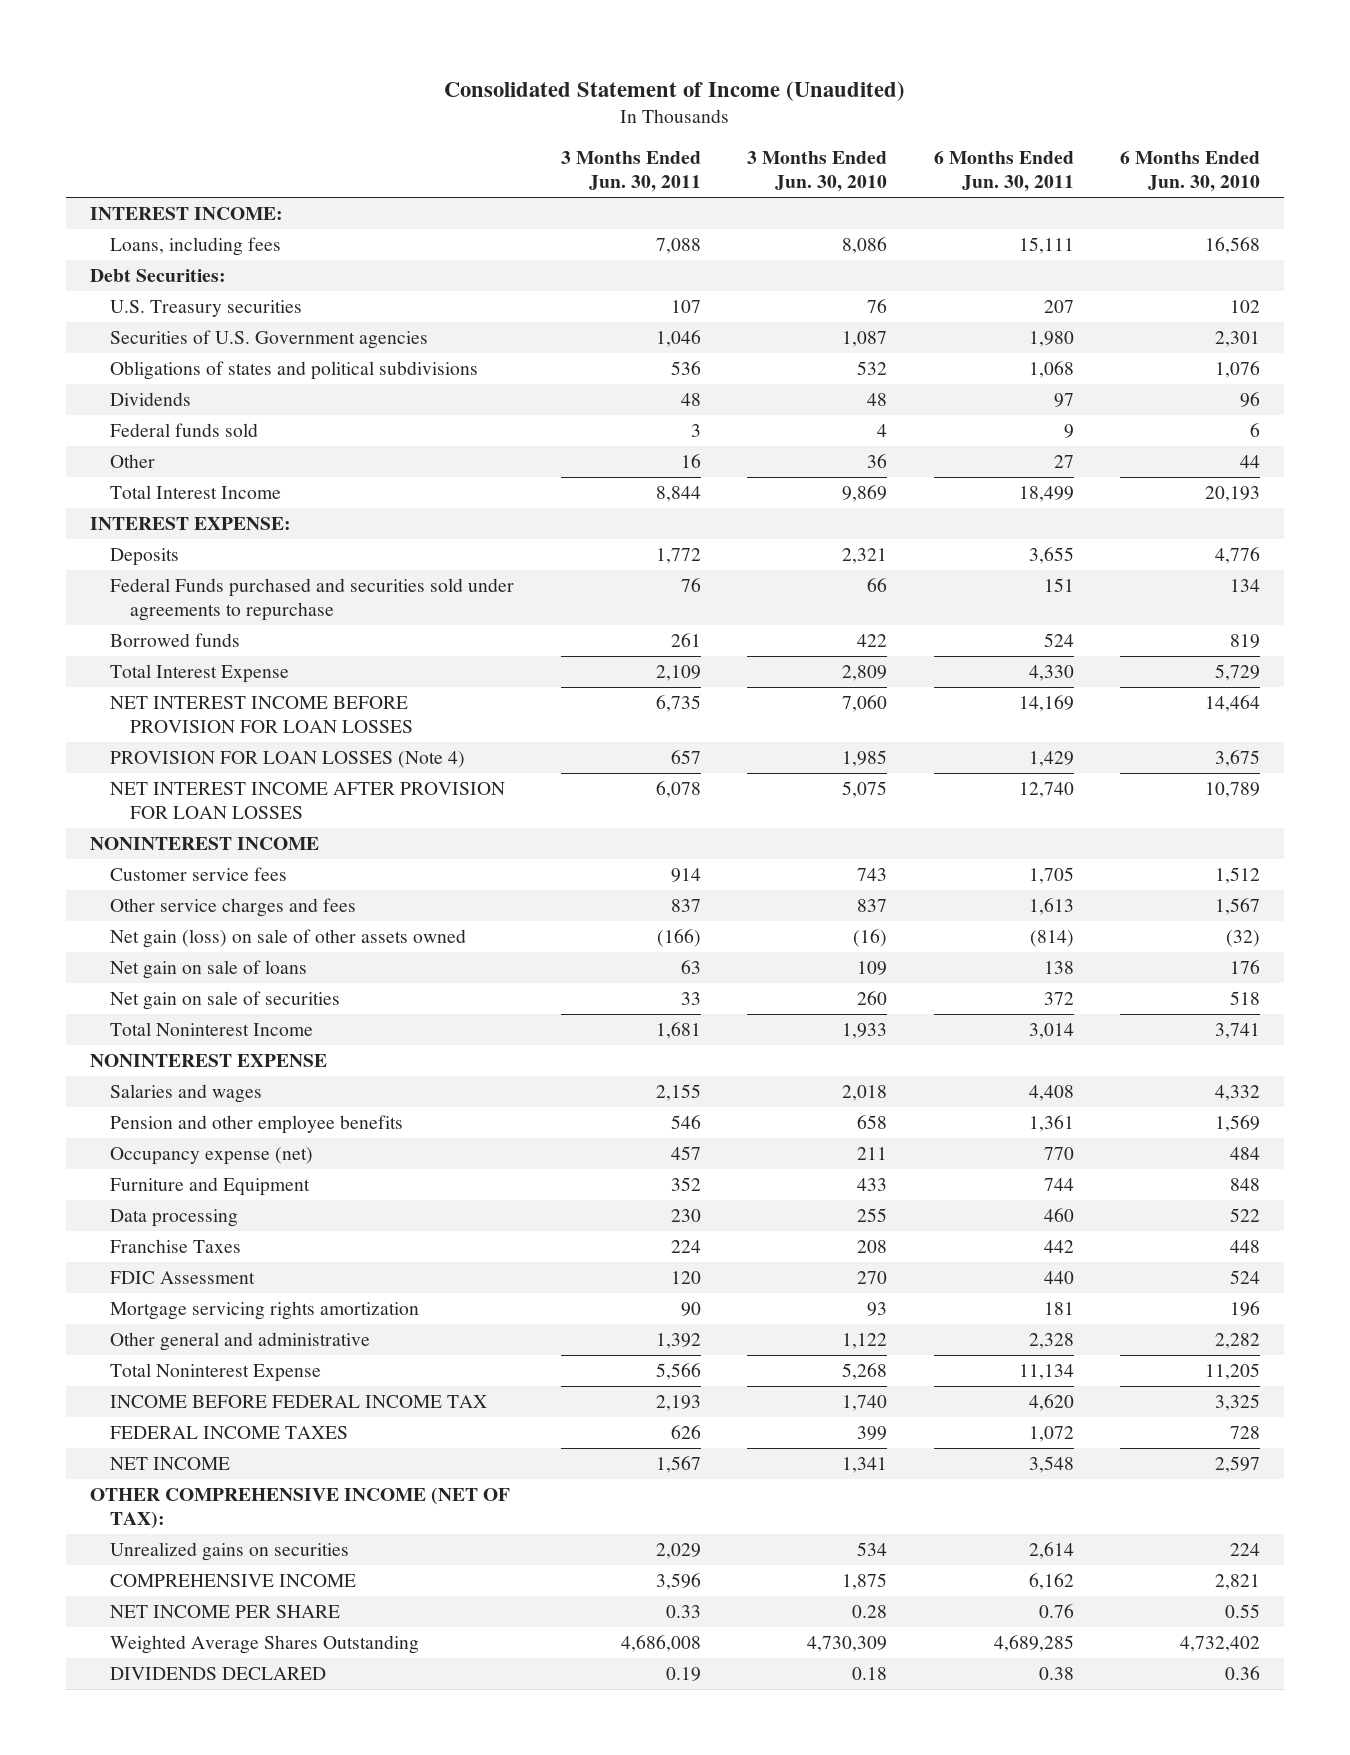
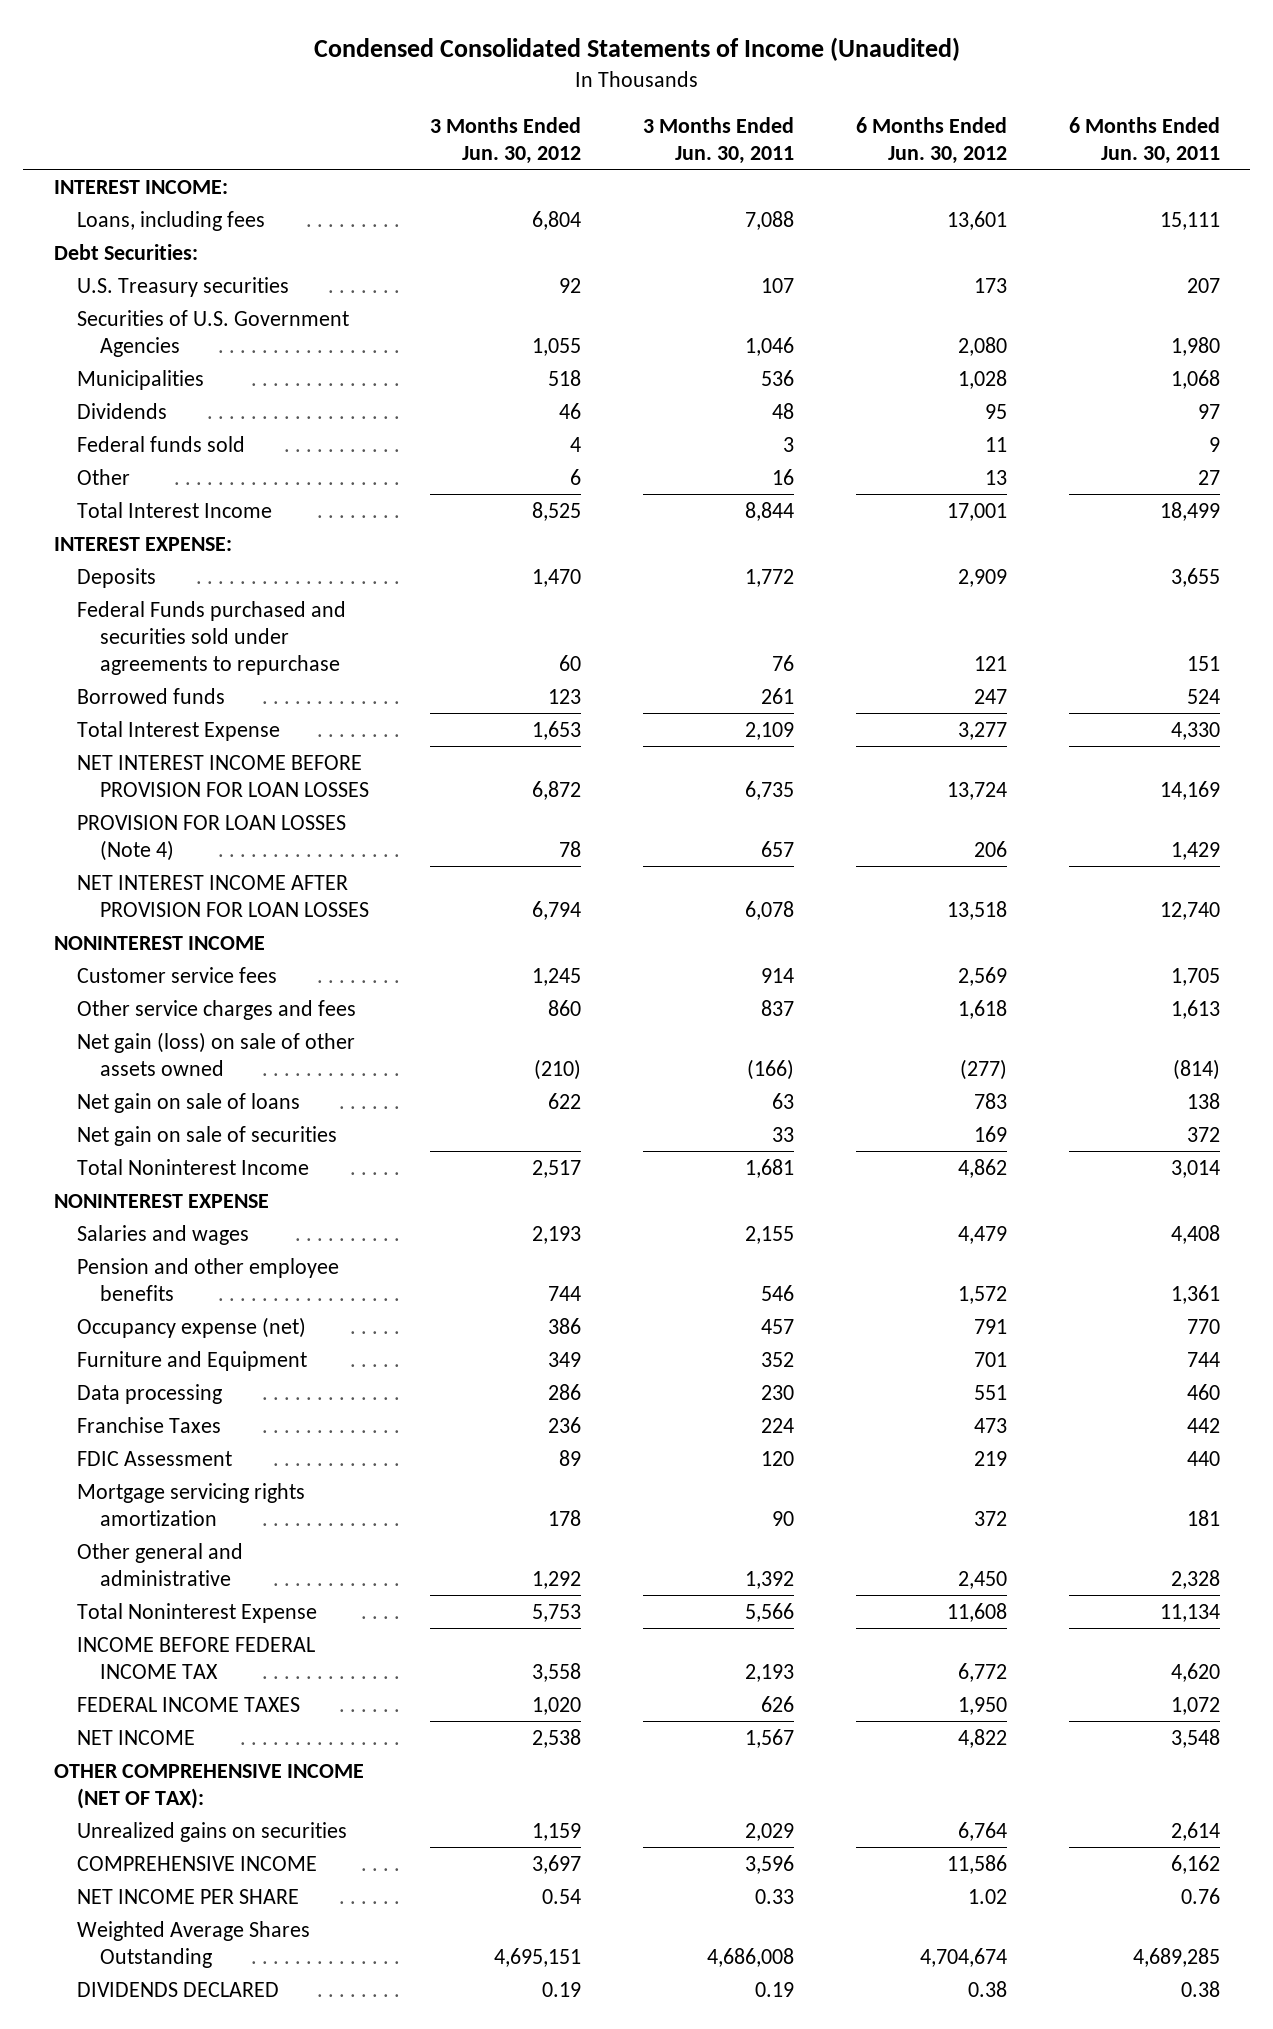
- Consolidated Statement of Income (Unaudited)
+ Condensed Consolidated Statements of Income (Unaudited)
- | 3 Months Ended Jun. 30, 2011 | 3 Months Ended Jun. 30, 2010 | 6 Months Ended Jun. 30, 2011 | 6 Months Ended Jun. 30, 2010
+ | 3 Months Ended Jun. 30, 2012 | 3 Months Ended Jun. 30, 2011 | 6 Months Ended Jun. 30, 2012 | 6 Months Ended Jun. 30, 2011
- Securities of U.S. Government agencies | 1,046 | 1,087 | 1,980 | 2,301
- Obligations of states and political subdivisions | 536 | 532 | 1,068 | 1,076
+ Securities of U.S. Government Agencies | 1,055 | 1,046 | 2,080 | 1,980
+ Municipalities | 518 | 536 | 1,028 | 1,068

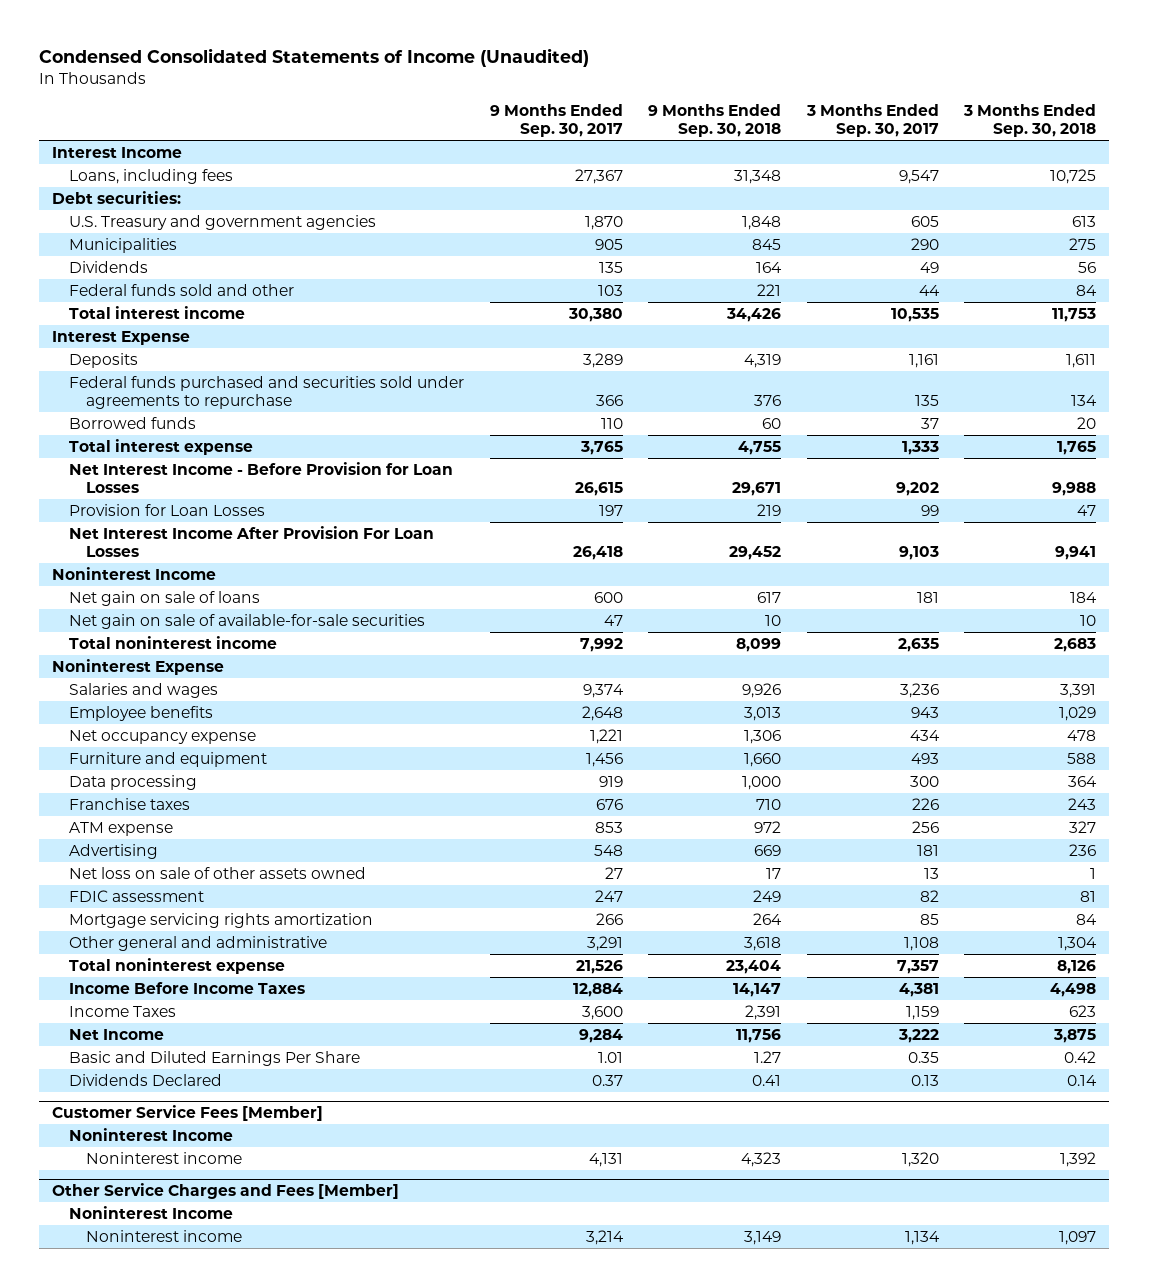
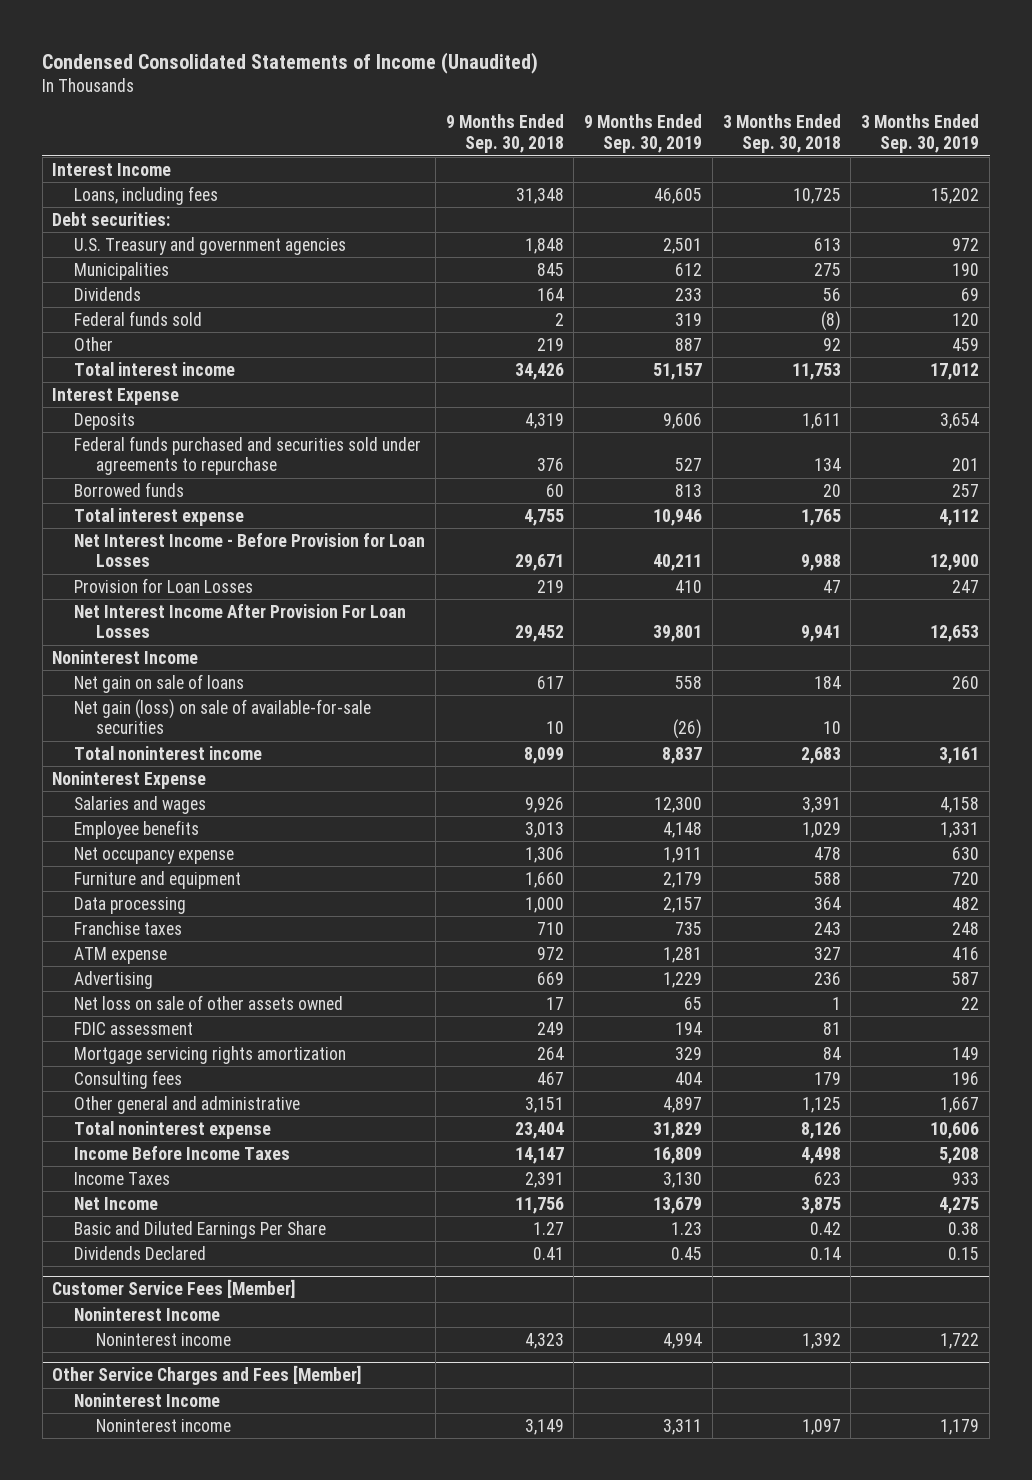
- | 9 Months Ended Sep. 30, 2017 | 9 Months Ended Sep. 30, 2018 | 3 Months Ended Sep. 30, 2017 | 3 Months Ended Sep. 30, 2018
+ | 9 Months Ended Sep. 30, 2018 | 9 Months Ended Sep. 30, 2019 | 3 Months Ended Sep. 30, 2018 | 3 Months Ended Sep. 30, 2019
- Federal funds sold and other | 103 | 221 | 44 | 84
+ Federal funds sold | 2 | 319 | (8) | 120
+ Other | 219 | 887 | 92 | 459
- Net gain on sale of available-for-sale securities | 47 | 10 | | 10
+ Net gain (loss) on sale of available-for-sale securities | 10 | (26) | 10 |
- Other general and administrative | 3,291 | 3,618 | 1,108 | 1,304
+ Consulting fees | 467 | 404 | 179 | 196
+ Other general and administrative | 3,151 | 4,897 | 1,125 | 1,667

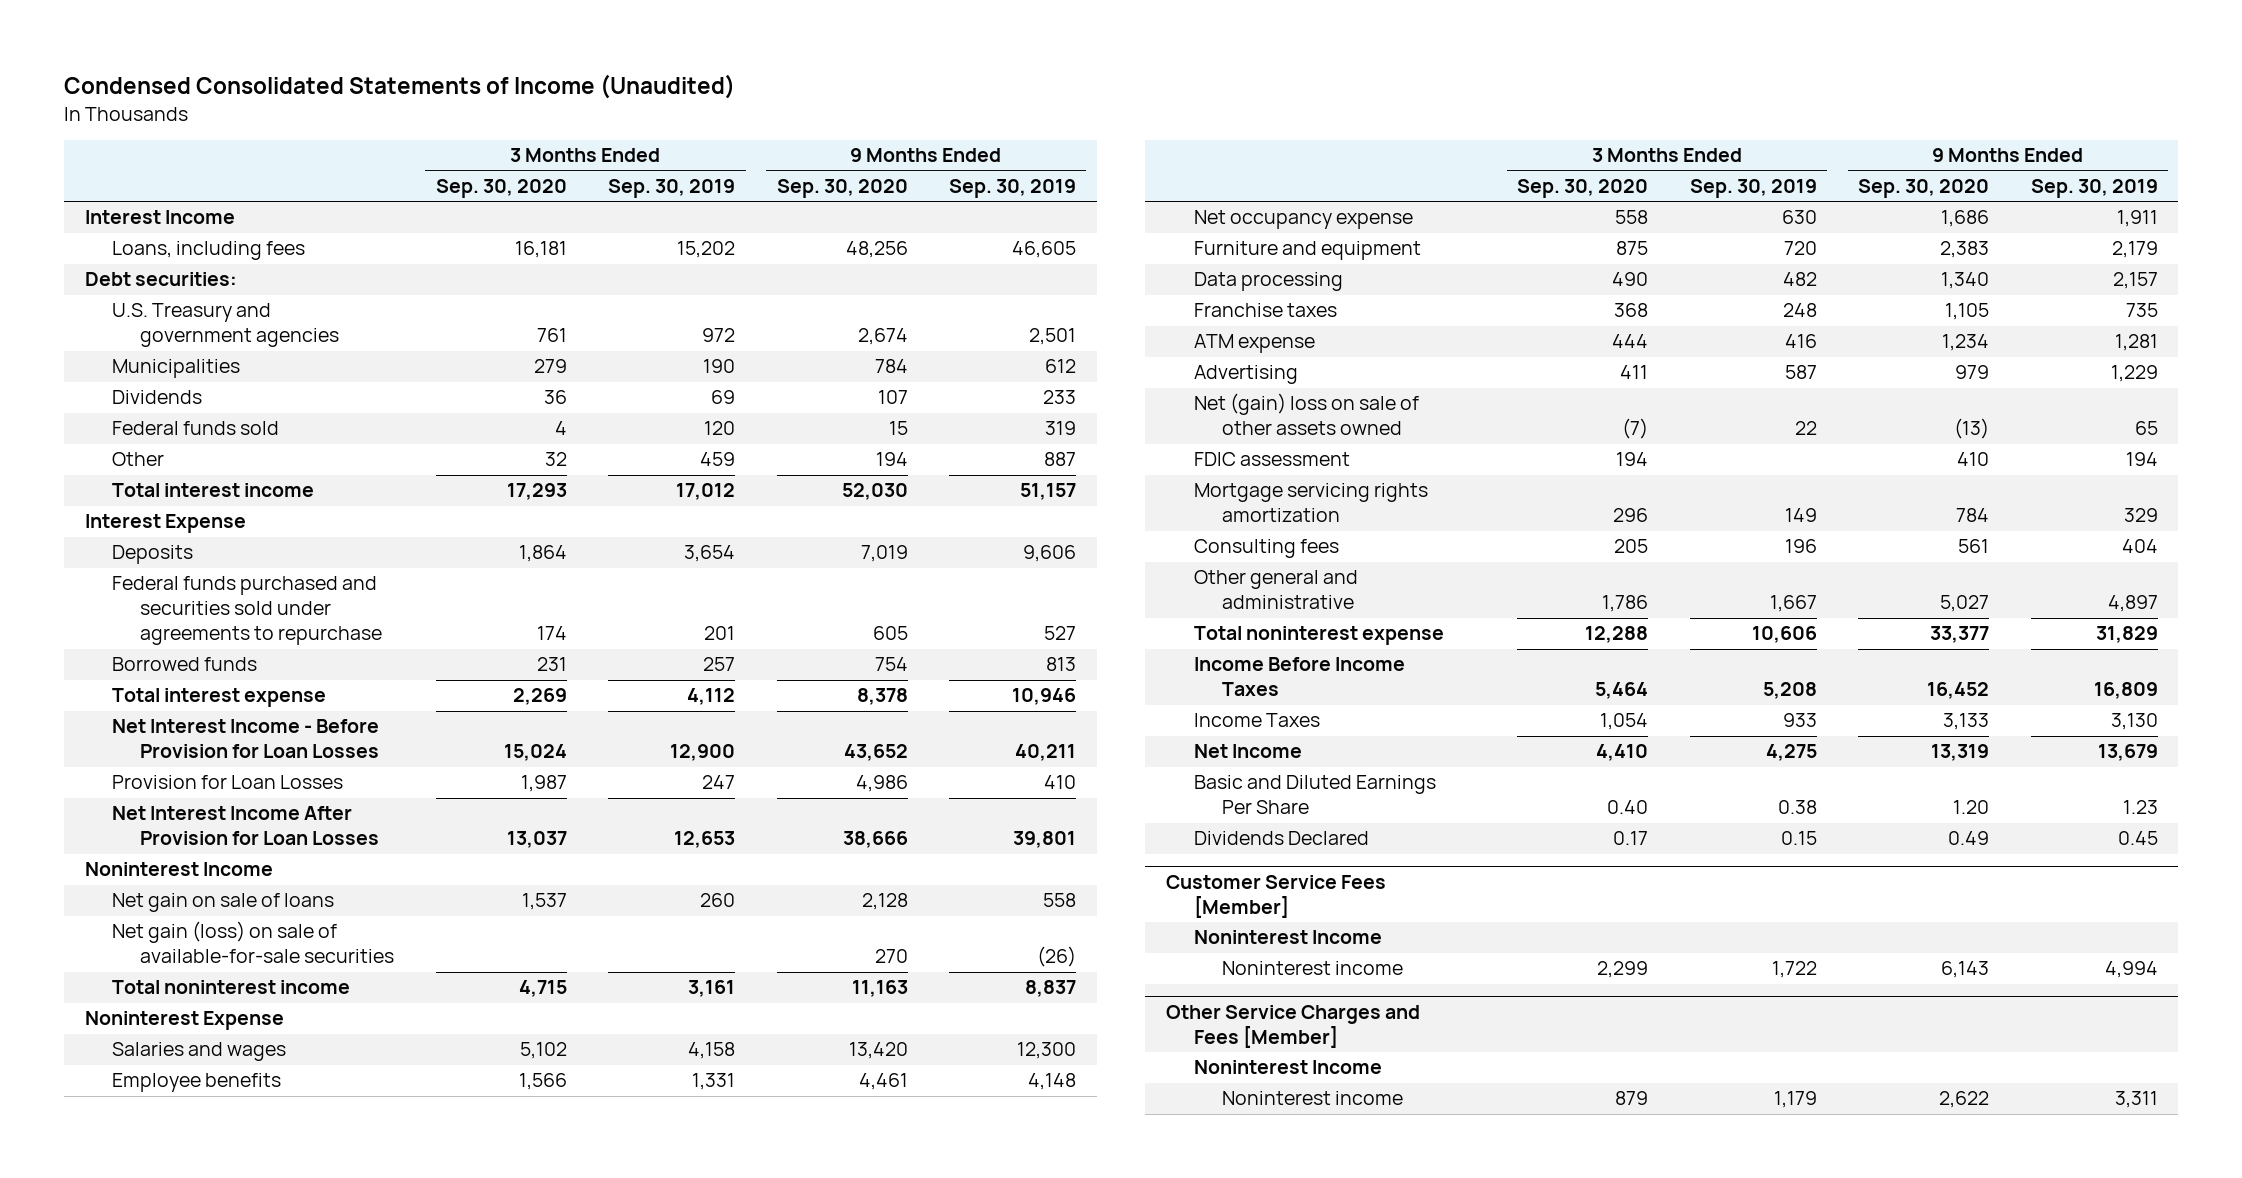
- | 9 Months Ended Sep. 30, 2018 | 9 Months Ended Sep. 30, 2019 | 3 Months Ended Sep. 30, 2018 | 3 Months Ended Sep. 30, 2019
+ | 3 Months Ended Sep. 30, 2020 | 3 Months Ended Sep. 30, 2019 | 9 Months Ended Sep. 30, 2020 | 9 Months Ended Sep. 30, 2019
- Net Interest Income After Provision For Loan Losses | 29,452 | 39,801 | 9,941 | 12,653
+ Net Interest Income After Provision for Loan Losses | 13,037 | 12,653 | 38,666 | 39,801
- Net loss on sale of other assets owned | 17 | 65 | 1 | 22
+ Net (gain) loss on sale of other assets owned | (7) | 22 | (13) | 65

